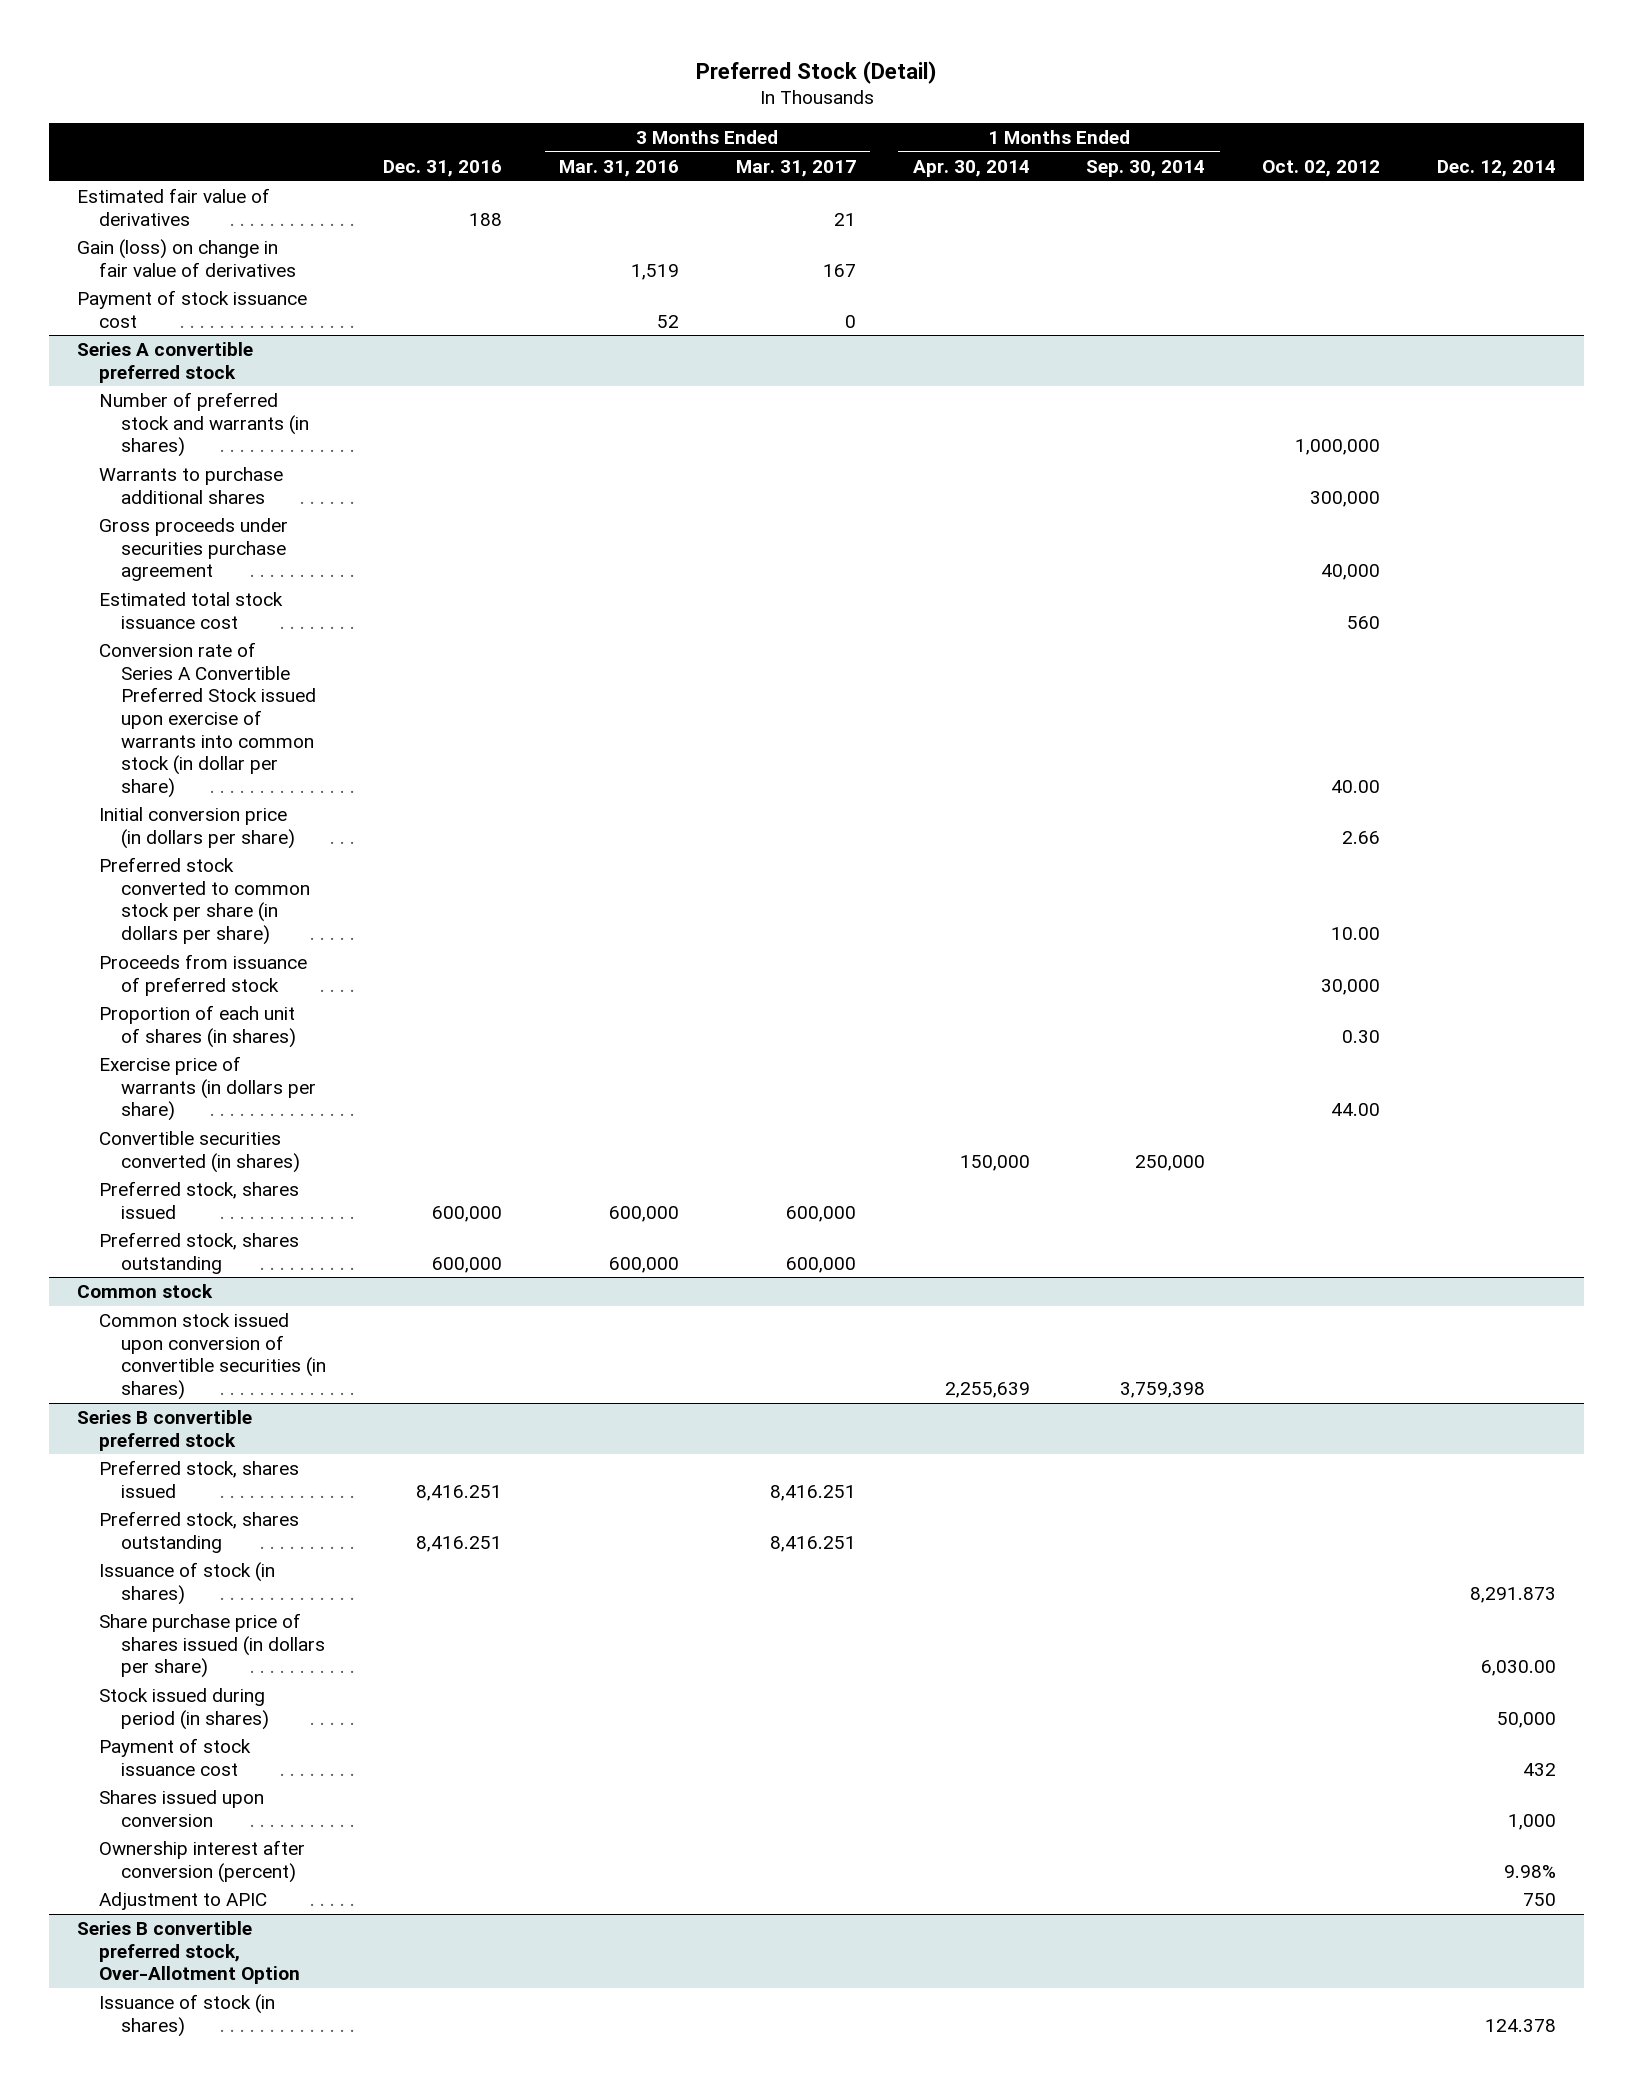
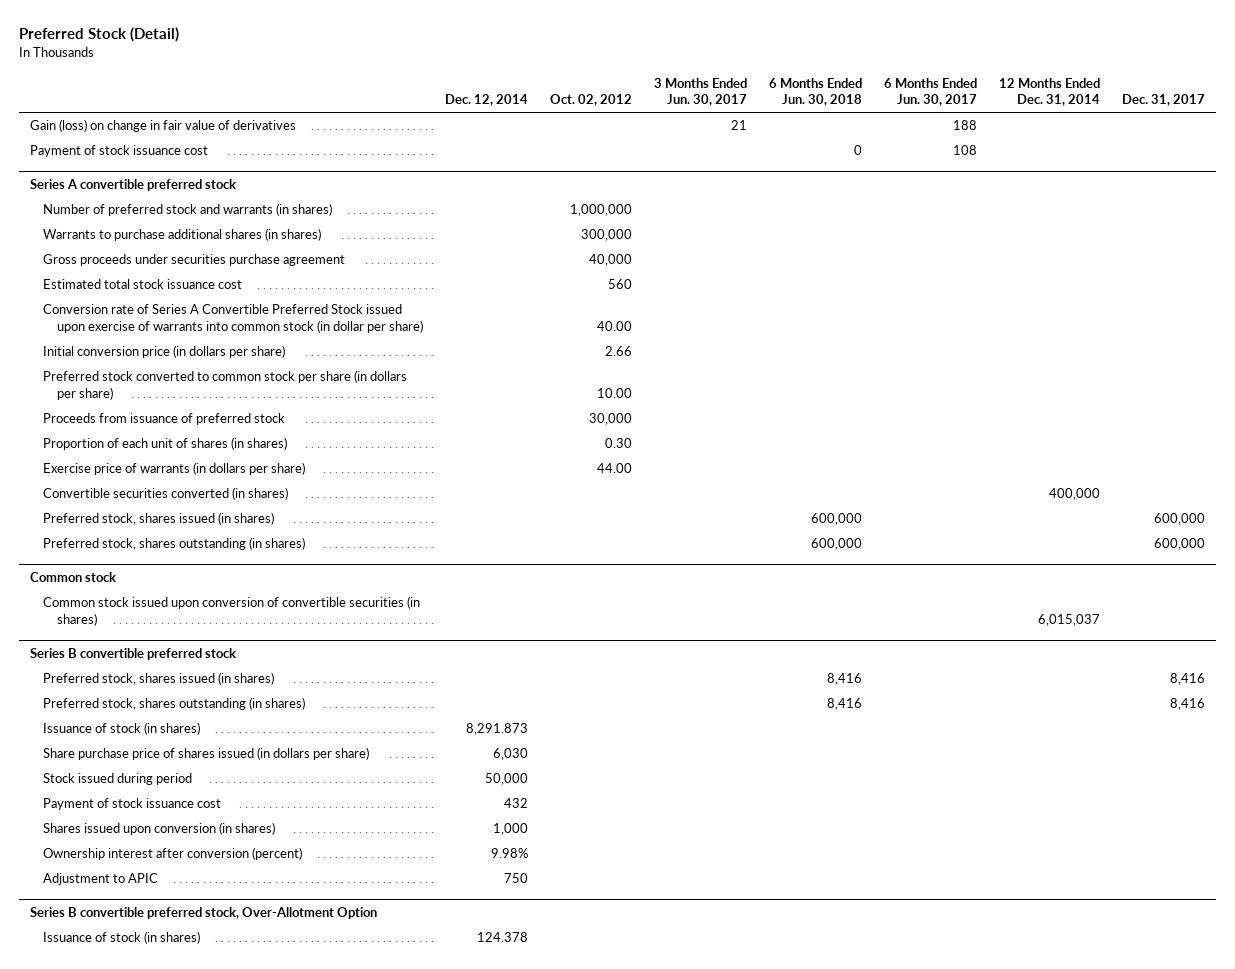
- | Dec. 31, 2016 | 3 Months Ended Mar. 31, 2016 | 3 Months Ended Mar. 31, 2017 | 1 Months Ended Apr. 30, 2014 | 1 Months Ended Sep. 30, 2014 | Oct. 02, 2012 | Dec. 12, 2014
+ | Dec. 12, 2014 | Oct. 02, 2012 | 3 Months Ended Jun. 30, 2017 | 6 Months Ended Jun. 30, 2018 | 6 Months Ended Jun. 30, 2017 | 12 Months Ended Dec. 31, 2014 | Dec. 31, 2017
- Estimated fair value of derivatives | 188 | | 21 | | | |
@ Series A convertible preferred stock
- Warrants to purchase additional shares | | | | | | 300,000 |
+ Warrants to purchase additional shares (in shares) | | 300,000 | | | | |
- Preferred stock, shares issued | 600,000 | 600,000 | 600,000 | | | |
- Preferred stock, shares outstanding | 600,000 | 600,000 | 600,000 | | | |
+ Preferred stock, shares issued (in shares) | | | | 600,000 | | | 600,000
+ Preferred stock, shares outstanding (in shares) | | | | 600,000 | | | 600,000
@ Series B convertible preferred stock
- Preferred stock, shares issued | 8,416.251 | | 8,416.251 | | | |
- Preferred stock, shares outstanding | 8,416.251 | | 8,416.251 | | | |
+ Preferred stock, shares issued (in shares) | | | | 8,416 | | | 8,416
+ Preferred stock, shares outstanding (in shares) | | | | 8,416 | | | 8,416
- Share purchase price of shares issued (in dollars per share) | | | | | | | 6,030.00
- Stock issued during period (in shares) | | | | | | | 50,000
+ Share purchase price of shares issued (in dollars per share) | 6,030 | | | | | |
+ Stock issued during period | 50,000 | | | | | |
- Shares issued upon conversion | | | | | | | 1,000
+ Shares issued upon conversion (in shares) | 1,000 | | | | | |

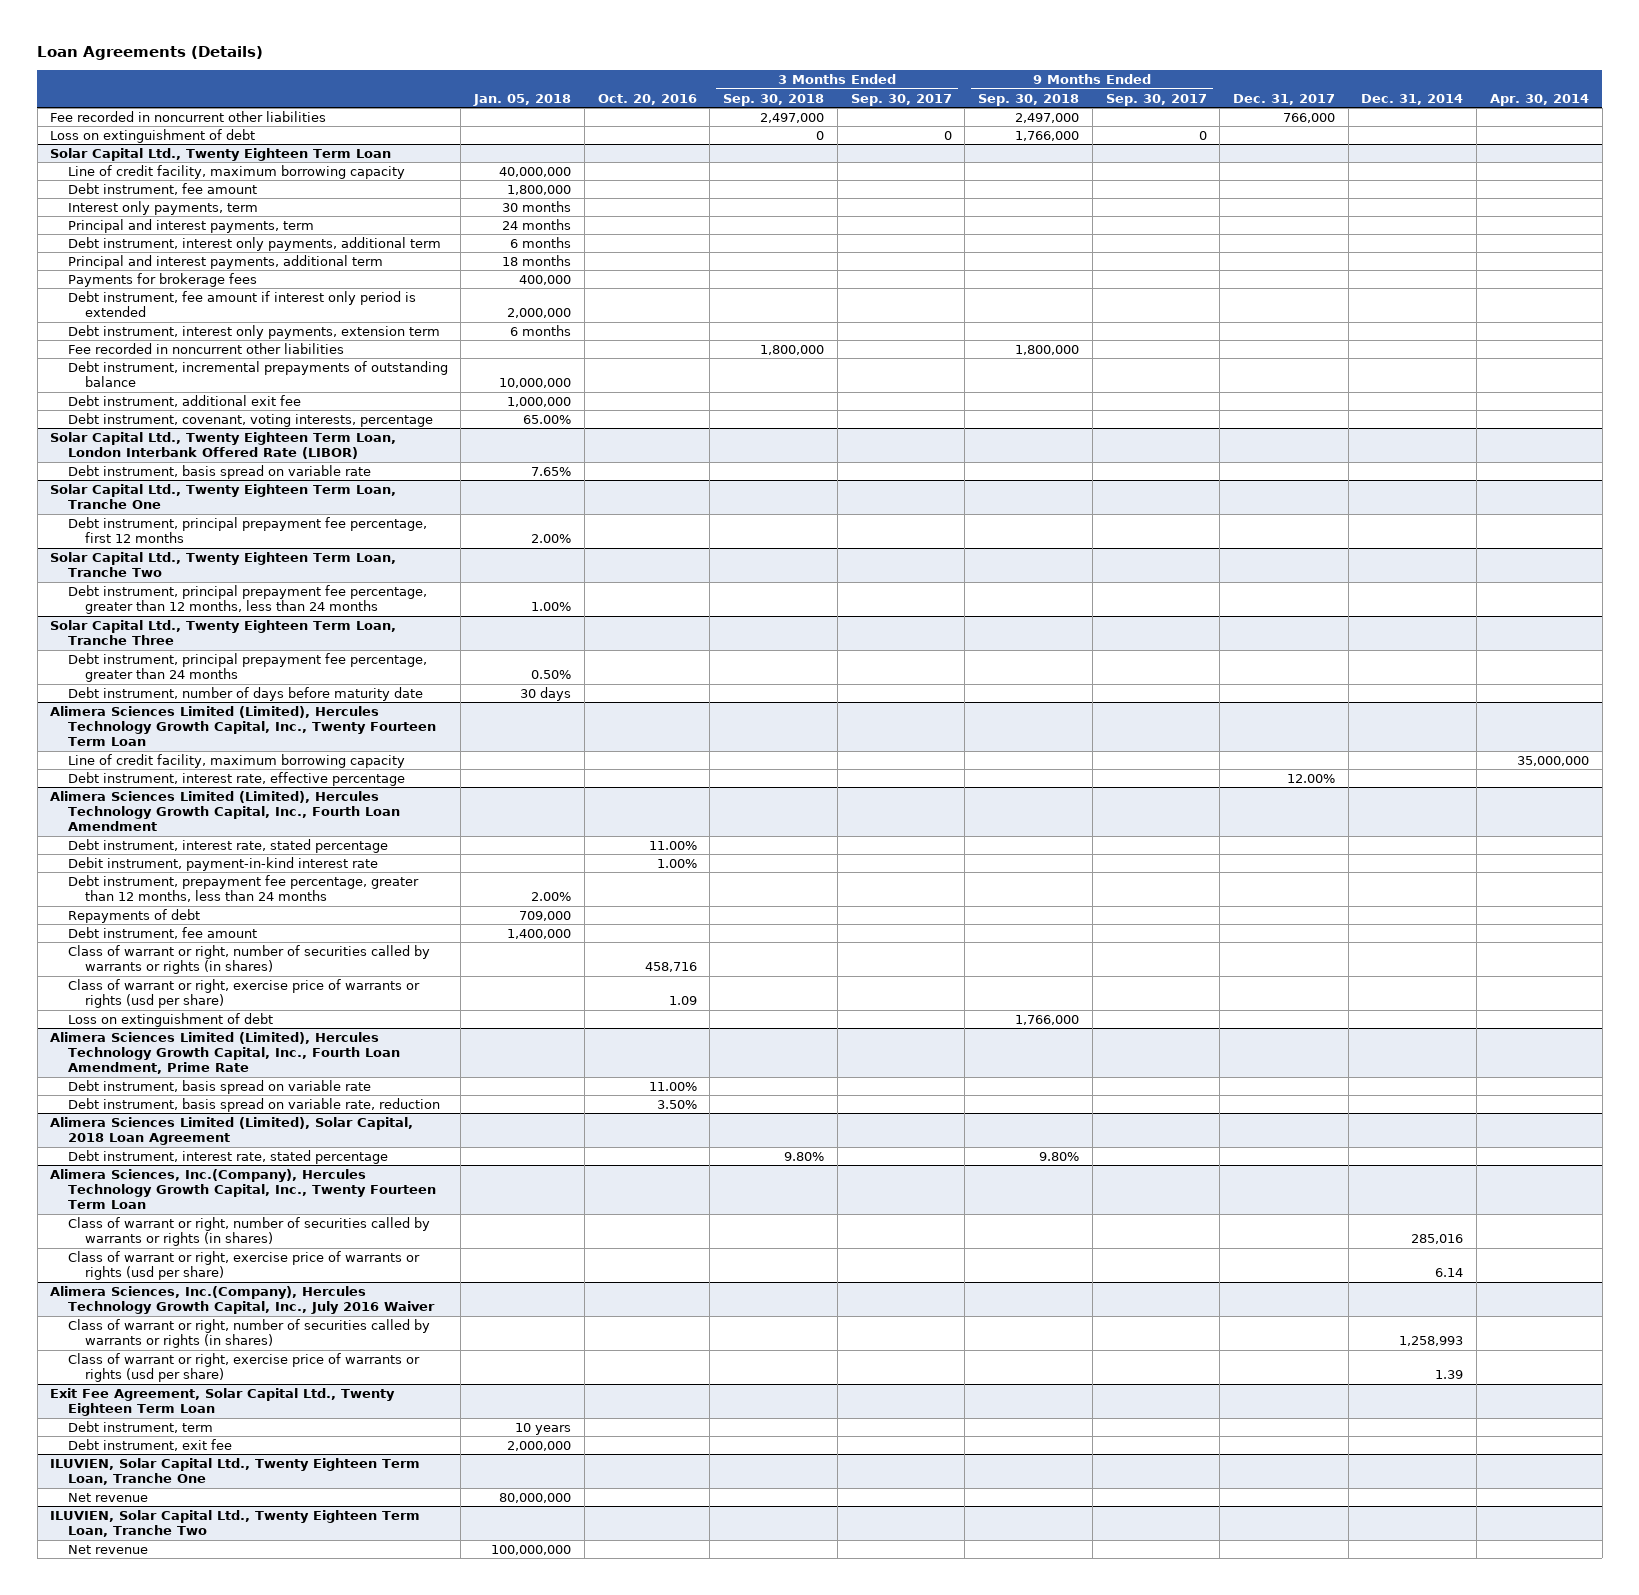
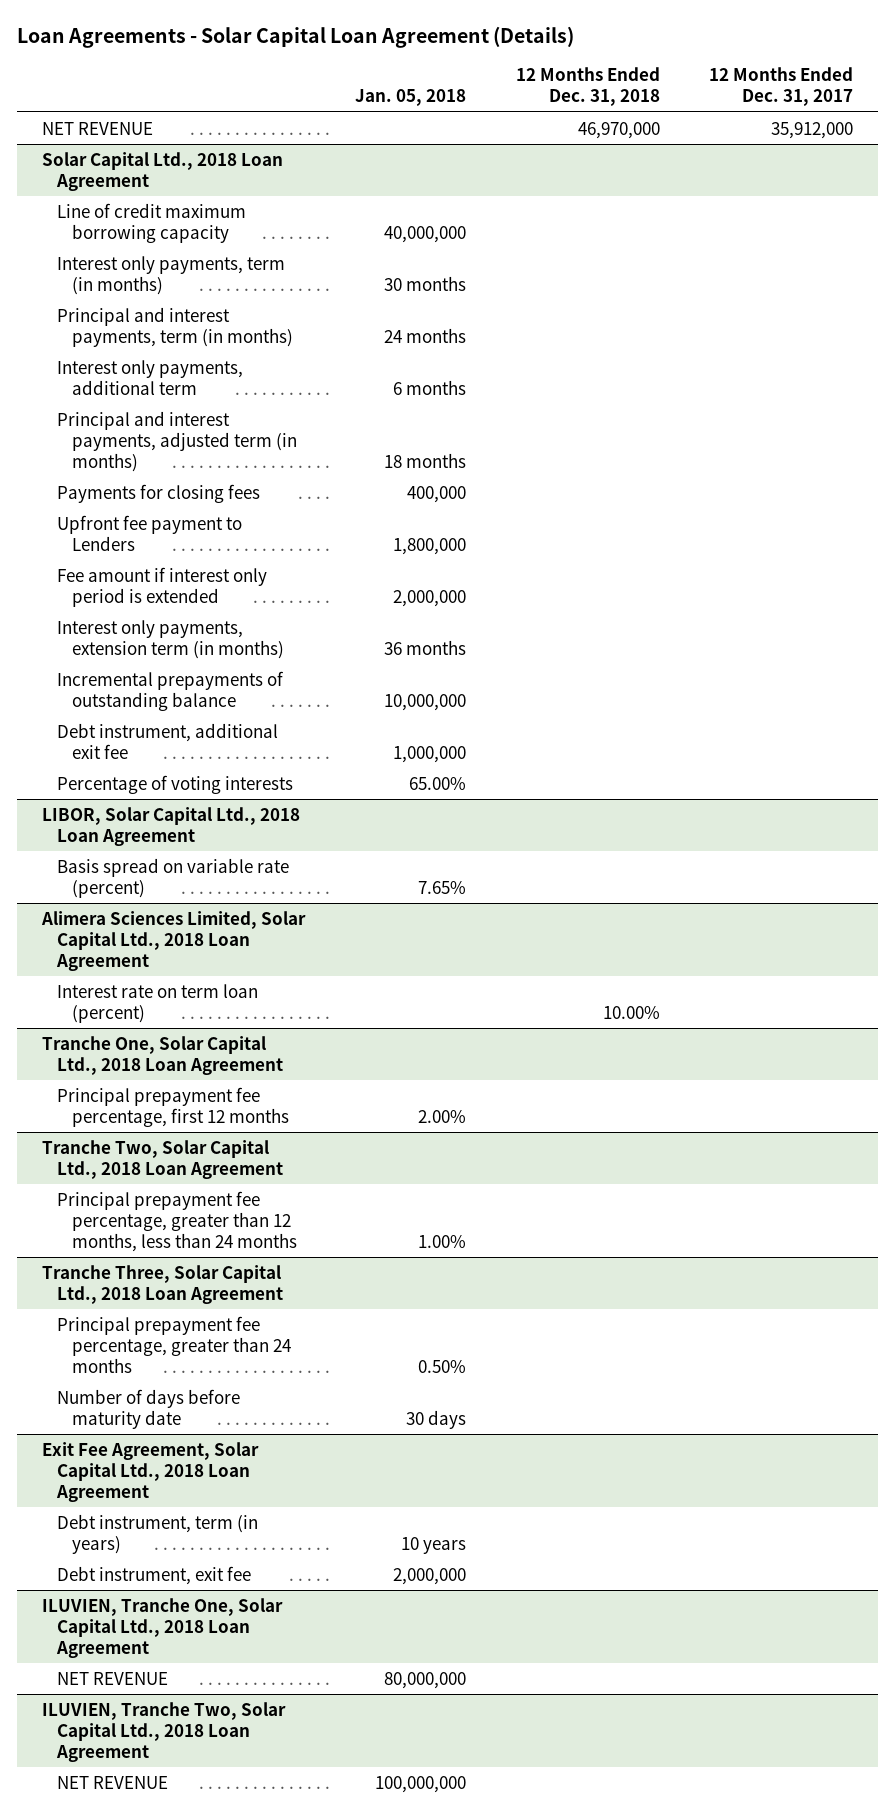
- Loan Agreements (Details)
+ Loan Agreements - Solar Capital Loan Agreement (Details)
- | Jan. 05, 2018 | Oct. 20, 2016 | 3 Months Ended Sep. 30, 2018 | 3 Months Ended Sep. 30, 2017 | 9 Months Ended Sep. 30, 2018 | 9 Months Ended Sep. 30, 2017 | Dec. 31, 2017 | Dec. 31, 2014 | Apr. 30, 2014
+ | Jan. 05, 2018 | 12 Months Ended Dec. 31, 2018 | 12 Months Ended Dec. 31, 2017
- Fee recorded in noncurrent other liabilities | | | 2,497,000 | | 2,497,000 | | 766,000 | |
- Loss on extinguishment of debt | | | 0 | 0 | 1,766,000 | 0 | | |
- Solar Capital Ltd., Twenty Eighteen Term Loan
- Line of credit facility, maximum borrowing capacity | 40,000,000 | | | | | | | |
- Debt instrument, fee amount | 1,800,000 | | | | | | | |
- Interest only payments, term | 30 months | | | | | | | |
- Principal and interest payments, term | 24 months | | | | | | | |
- Debt instrument, interest only payments, additional term | 6 months | | | | | | | |
- Principal and interest payments, additional term | 18 months | | | | | | | |
- Payments for brokerage fees | 400,000 | | | | | | | |
- Debt instrument, fee amount if interest only period is extended | 2,000,000 | | | | | | | |
- Debt instrument, interest only payments, extension term | 6 months | | | | | | | |
- Fee recorded in noncurrent other liabilities | | | 1,800,000 | | 1,800,000 | | | |
- Debt instrument, incremental prepayments of outstanding balance | 10,000,000 | | | | | | | |
+ NET REVENUE | | 46,970,000 | 35,912,000
+ Solar Capital Ltd., 2018 Loan Agreement
+ Line of credit maximum borrowing capacity | 40,000,000 | |
+ Interest only payments, term (in months) | 30 months | |
+ Principal and interest payments, term (in months) | 24 months | |
+ Interest only payments, additional term | 6 months | |
+ Principal and interest payments, adjusted term (in months) | 18 months | |
+ Payments for closing fees | 400,000 | |
+ Upfront fee payment to Lenders | 1,800,000 | |
+ Fee amount if interest only period is extended | 2,000,000 | |
+ Interest only payments, extension term (in months) | 36 months | |
+ Incremental prepayments of outstanding balance | 10,000,000 | |
- Debt instrument, covenant, voting interests, percentage | 65.00% | | | | | | | |
- Solar Capital Ltd., Twenty Eighteen Term Loan, London Interbank Offered Rate (LIBOR)
- Debt instrument, basis spread on variable rate | 7.65% | | | | | | | |
- Solar Capital Ltd., Twenty Eighteen Term Loan, Tranche One
- Debt instrument, principal prepayment fee percentage, first 12 months | 2.00% | | | | | | | |
- Solar Capital Ltd., Twenty Eighteen Term Loan, Tranche Two
- Debt instrument, principal prepayment fee percentage, greater than 12 months, less than 24 months | 1.00% | | | | | | | |
- Solar Capital Ltd., Twenty Eighteen Term Loan, Tranche Three
- Debt instrument, principal prepayment fee percentage, greater than 24 months | 0.50% | | | | | | | |
- Debt instrument, number of days before maturity date | 30 days | | | | | | | |
- Alimera Sciences Limited (Limited), Hercules Technology Growth Capital, Inc., Twenty Fourteen Term Loan
- Line of credit facility, maximum borrowing capacity | | | | | | | | | 35,000,000
- Debt instrument, interest rate, effective percentage | | | | | | | 12.00% | |
- Alimera Sciences Limited (Limited), Hercules Technology Growth Capital, Inc., Fourth Loan Amendment
- Debt instrument, interest rate, stated percentage | | 11.00% | | | | | | |
- Debit instrument, payment-in-kind interest rate | | 1.00% | | | | | | |
- Debt instrument, prepayment fee percentage, greater than 12 months, less than 24 months | 2.00% | | | | | | | |
- Repayments of debt | 709,000 | | | | | | | |
- Debt instrument, fee amount | 1,400,000 | | | | | | | |
- Class of warrant or right, number of securities called by warrants or rights (in shares) | | 458,716 | | | | | | |
- Class of warrant or right, exercise price of warrants or rights (usd per share) | | 1.09 | | | | | | |
- Loss on extinguishment of debt | | | | | 1,766,000 | | | |
- Alimera Sciences Limited (Limited), Hercules Technology Growth Capital, Inc., Fourth Loan Amendment, Prime Rate
- Debt instrument, basis spread on variable rate | | 11.00% | | | | | | |
- Debt instrument, basis spread on variable rate, reduction | | 3.50% | | | | | | |
- Alimera Sciences Limited (Limited), Solar Capital, 2018 Loan Agreement
- Debt instrument, interest rate, stated percentage | | | 9.80% | | 9.80% | | | |
- Alimera Sciences, Inc.(Company), Hercules Technology Growth Capital, Inc., Twenty Fourteen Term Loan
- Class of warrant or right, number of securities called by warrants or rights (in shares) | | | | | | | | 285,016 |
- Class of warrant or right, exercise price of warrants or rights (usd per share) | | | | | | | | 6.14 |
- Alimera Sciences, Inc.(Company), Hercules Technology Growth Capital, Inc., July 2016 Waiver
- Class of warrant or right, number of securities called by warrants or rights (in shares) | | | | | | | | 1,258,993 |
- Class of warrant or right, exercise price of warrants or rights (usd per share) | | | | | | | | 1.39 |
- Exit Fee Agreement, Solar Capital Ltd., Twenty Eighteen Term Loan
- Debt instrument, term | 10 years | | | | | | | |
+ Percentage of voting interests | 65.00% | |
+ LIBOR, Solar Capital Ltd., 2018 Loan Agreement
+ Basis spread on variable rate (percent) | 7.65% | |
+ Alimera Sciences Limited, Solar Capital Ltd., 2018 Loan Agreement
+ Interest rate on term loan (percent) | | 10.00% |
+ Tranche One, Solar Capital Ltd., 2018 Loan Agreement
+ Principal prepayment fee percentage, first 12 months | 2.00% | |
+ Tranche Two, Solar Capital Ltd., 2018 Loan Agreement
+ Principal prepayment fee percentage, greater than 12 months, less than 24 months | 1.00% | |
+ Tranche Three, Solar Capital Ltd., 2018 Loan Agreement
+ Principal prepayment fee percentage, greater than 24 months | 0.50% | |
+ Number of days before maturity date | 30 days | |
+ Exit Fee Agreement, Solar Capital Ltd., 2018 Loan Agreement
+ Debt instrument, term (in years) | 10 years | |
- ILUVIEN, Solar Capital Ltd., Twenty Eighteen Term Loan, Tranche One
- Net revenue | 80,000,000 | | | | | | | |
- ILUVIEN, Solar Capital Ltd., Twenty Eighteen Term Loan, Tranche Two
- Net revenue | 100,000,000 | | | | | | | |
+ ILUVIEN, Tranche One, Solar Capital Ltd., 2018 Loan Agreement
+ NET REVENUE | 80,000,000 | |
+ ILUVIEN, Tranche Two, Solar Capital Ltd., 2018 Loan Agreement
+ NET REVENUE | 100,000,000 | |

